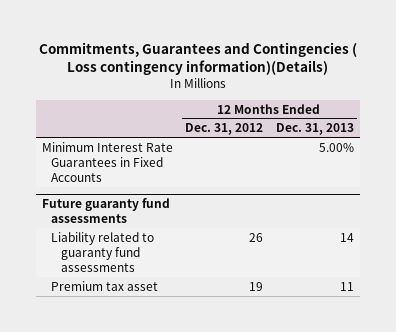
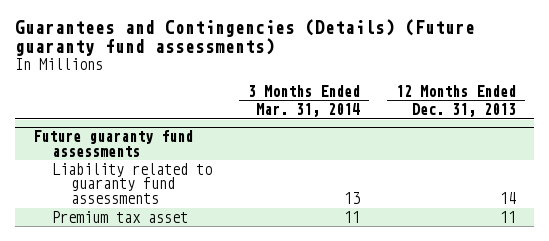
- Commitments, Guarantees and Contingencies ( Loss contingency information)(Details)
+ Guarantees and Contingencies (Details) (Future guaranty fund assessments)
- | 12 Months Ended Dec. 31, 2012 | 12 Months Ended Dec. 31, 2013
+ | 3 Months Ended Mar. 31, 2014 | 12 Months Ended Dec. 31, 2013
- Minimum Interest Rate Guarantees in Fixed Accounts | | 5.00%

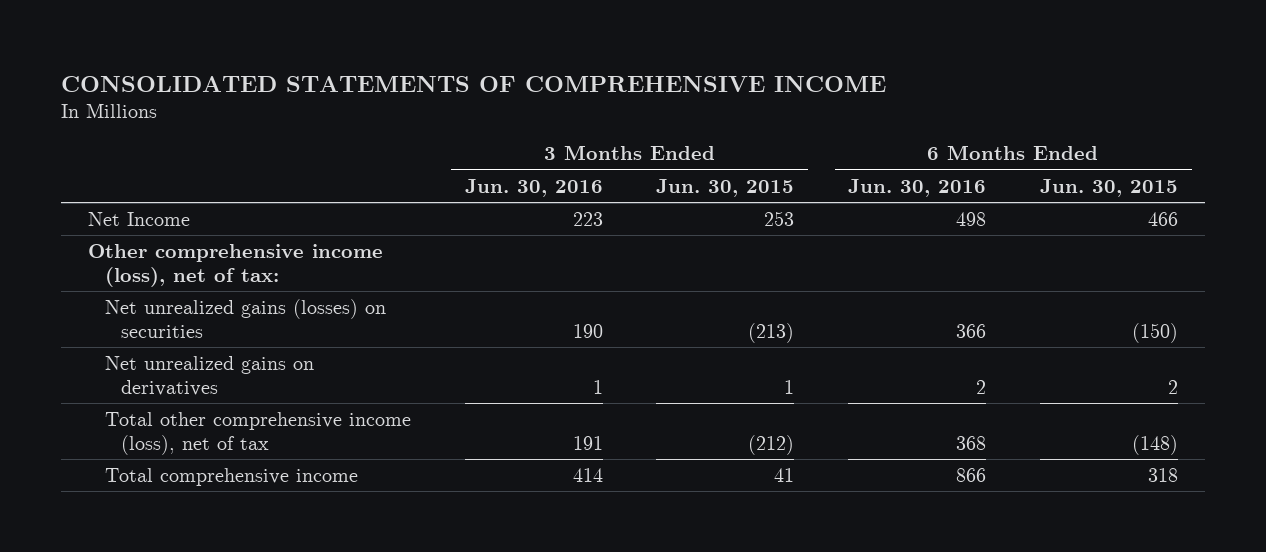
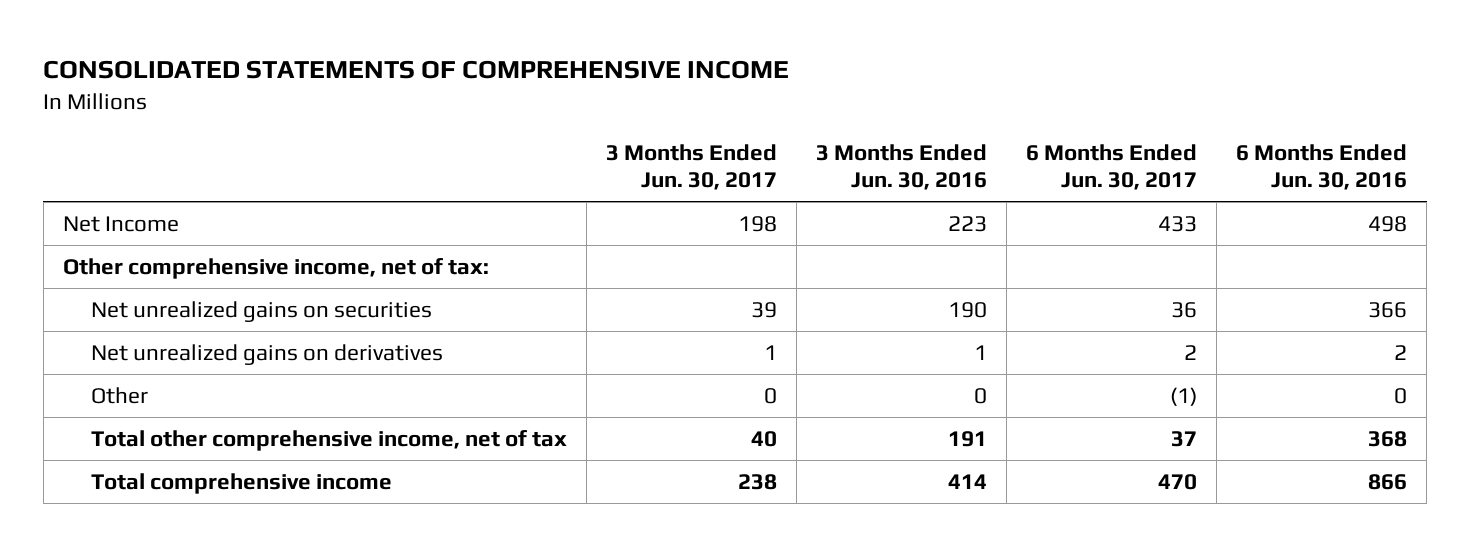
- | 3 Months Ended Jun. 30, 2016 | 3 Months Ended Jun. 30, 2015 | 6 Months Ended Jun. 30, 2016 | 6 Months Ended Jun. 30, 2015
+ | 3 Months Ended Jun. 30, 2017 | 3 Months Ended Jun. 30, 2016 | 6 Months Ended Jun. 30, 2017 | 6 Months Ended Jun. 30, 2016
- Other comprehensive income (loss), net of tax:
- Net unrealized gains (losses) on securities | 190 | (213) | 366 | (150)
+ Other comprehensive income, net of tax:
+ Net unrealized gains on securities | 39 | 190 | 36 | 366
- Total other comprehensive income (loss), net of tax | 191 | (212) | 368 | (148)
+ Other | 0 | 0 | (1) | 0
+ Total other comprehensive income, net of tax | 40 | 191 | 37 | 368

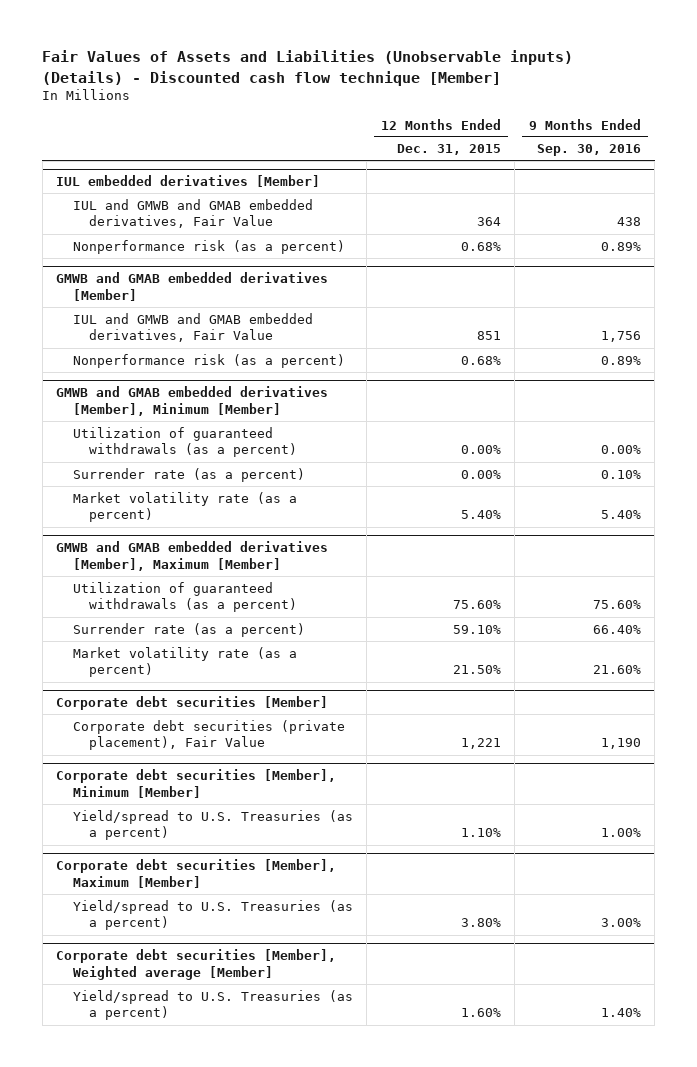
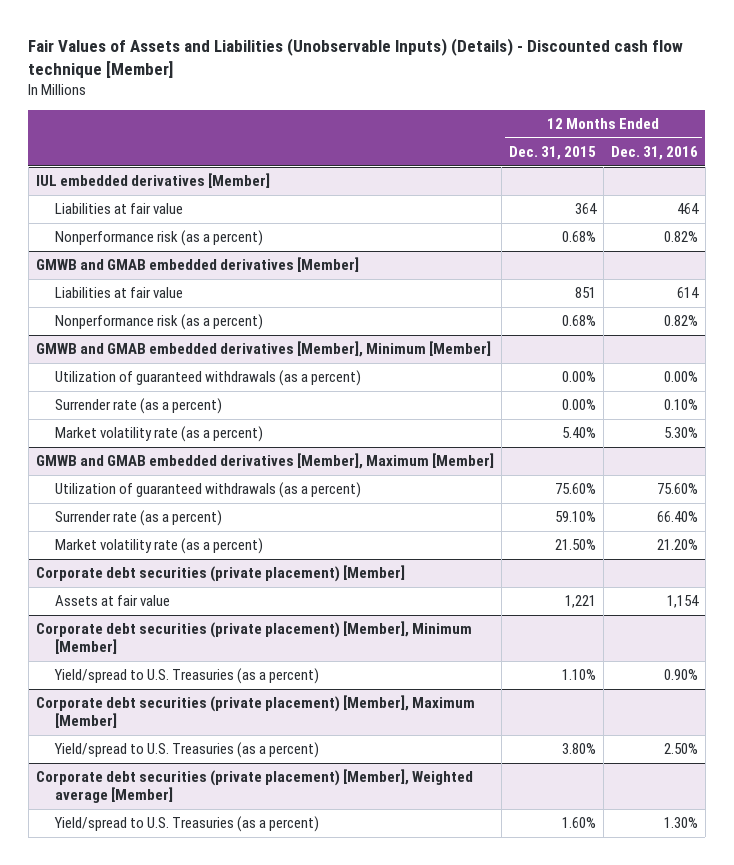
- Fair Values of Assets and Liabilities (Unobservable inputs) (Details) - Discounted cash flow technique [Member]
+ Fair Values of Assets and Liabilities (Unobservable Inputs) (Details) - Discounted cash flow technique [Member]
- | 12 Months Ended Dec. 31, 2015 | 9 Months Ended Sep. 30, 2016
+ | 12 Months Ended Dec. 31, 2015 | 12 Months Ended Dec. 31, 2016
@ IUL embedded derivatives [Member]
- IUL and GMWB and GMAB embedded derivatives, Fair Value | 364 | 438
+ Liabilities at fair value | 364 | 464
@ GMWB and GMAB embedded derivatives [Member]
- IUL and GMWB and GMAB embedded derivatives, Fair Value | 851 | 1,756
+ Liabilities at fair value | 851 | 614
- Corporate debt securities [Member]
- Corporate debt securities (private placement), Fair Value | 1,221 | 1,190
- Corporate debt securities [Member], Minimum [Member]
+ Corporate debt securities (private placement) [Member]
+ Assets at fair value | 1,221 | 1,154
+ Corporate debt securities (private placement) [Member], Minimum [Member]
- Corporate debt securities [Member], Maximum [Member]
+ Corporate debt securities (private placement) [Member], Maximum [Member]
- Corporate debt securities [Member], Weighted average [Member]
+ Corporate debt securities (private placement) [Member], Weighted average [Member]

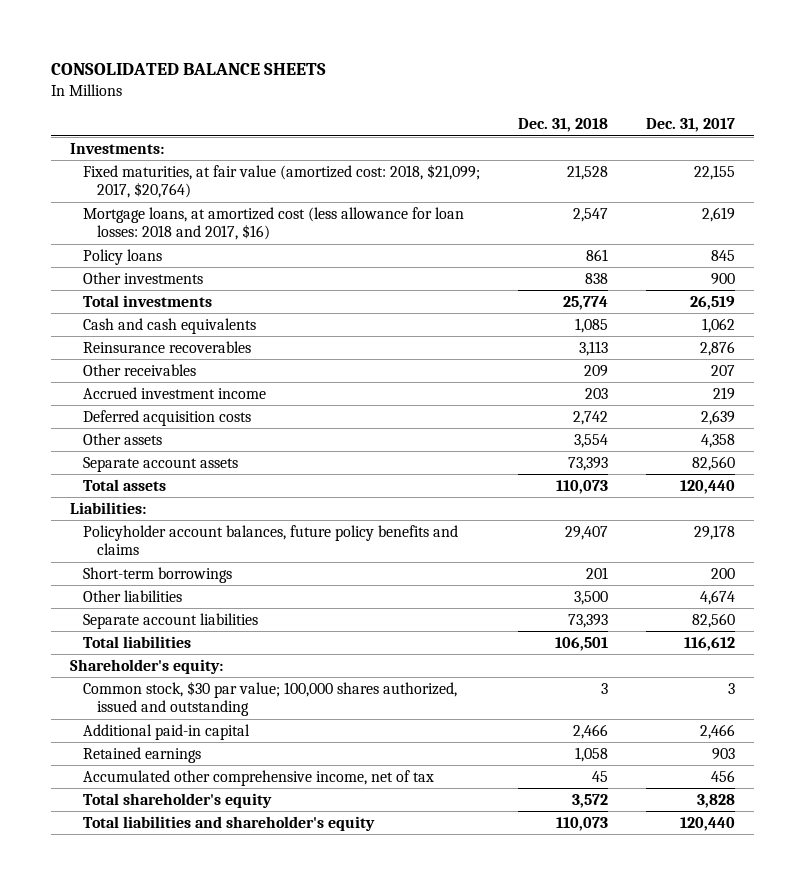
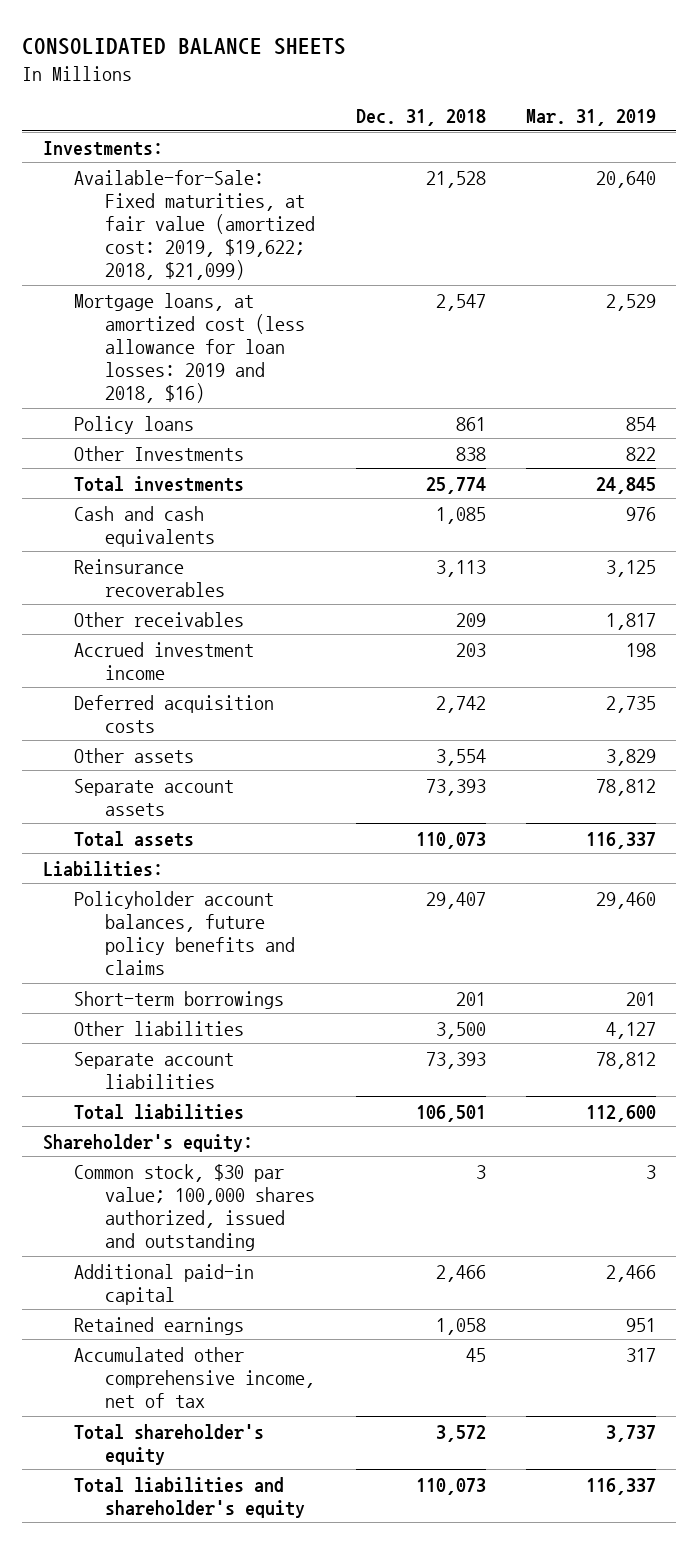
- | Dec. 31, 2018 | Dec. 31, 2017
+ | Dec. 31, 2018 | Mar. 31, 2019
- Fixed maturities, at fair value (amortized cost: 2018, $21,099; 2017, $20,764) | 21,528 | 22,155
- Mortgage loans, at amortized cost (less allowance for loan losses: 2018 and 2017, $16) | 2,547 | 2,619
+ Available-for-Sale: Fixed maturities, at fair value (amortized cost: 2019, $19,622; 2018, $21,099) | 21,528 | 20,640
+ Mortgage loans, at amortized cost (less allowance for loan losses: 2019 and 2018, $16) | 2,547 | 2,529
- Other investments | 838 | 900
+ Other Investments | 838 | 822

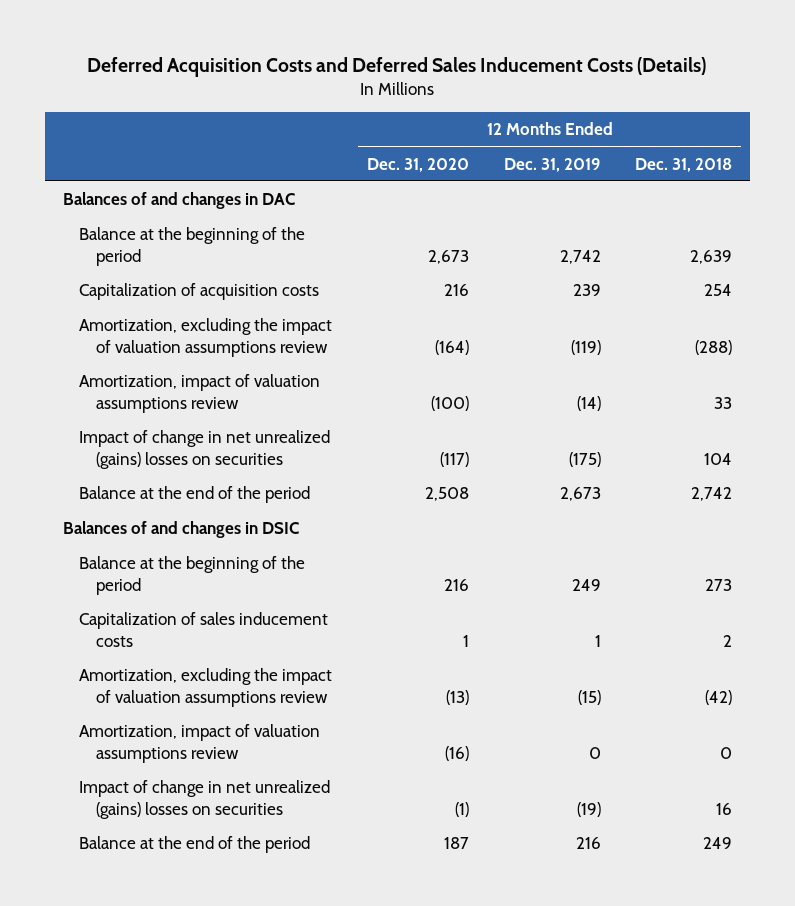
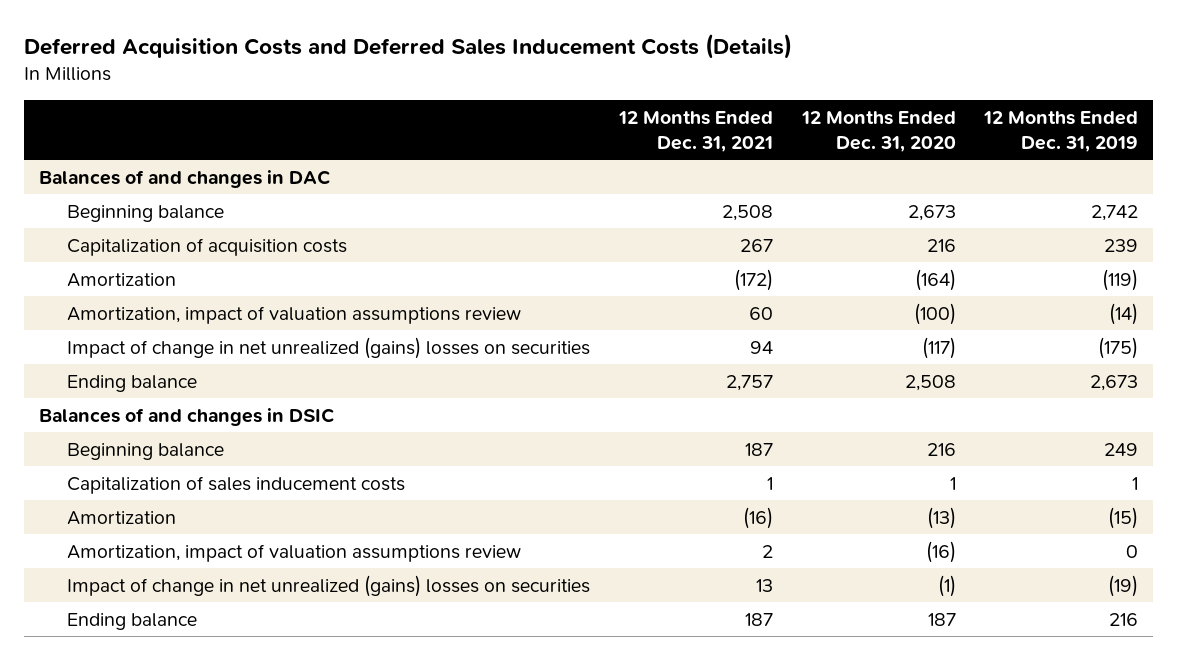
- | 12 Months Ended Dec. 31, 2020 | 12 Months Ended Dec. 31, 2019 | 12 Months Ended Dec. 31, 2018
+ | 12 Months Ended Dec. 31, 2021 | 12 Months Ended Dec. 31, 2020 | 12 Months Ended Dec. 31, 2019
- Balance at the beginning of the period | 2,673 | 2,742 | 2,639
+ Beginning balance | 2,508 | 2,673 | 2,742
- Amortization, excluding the impact of valuation assumptions review | (164) | (119) | (288)
+ Amortization | (172) | (164) | (119)
- Balance at the end of the period | 2,508 | 2,673 | 2,742
+ Ending balance | 2,757 | 2,508 | 2,673
- Balance at the beginning of the period | 216 | 249 | 273
+ Beginning balance | 187 | 216 | 249
- Amortization, excluding the impact of valuation assumptions review | (13) | (15) | (42)
+ Amortization | (16) | (13) | (15)
- Balance at the end of the period | 187 | 216 | 249
+ Ending balance | 187 | 187 | 216

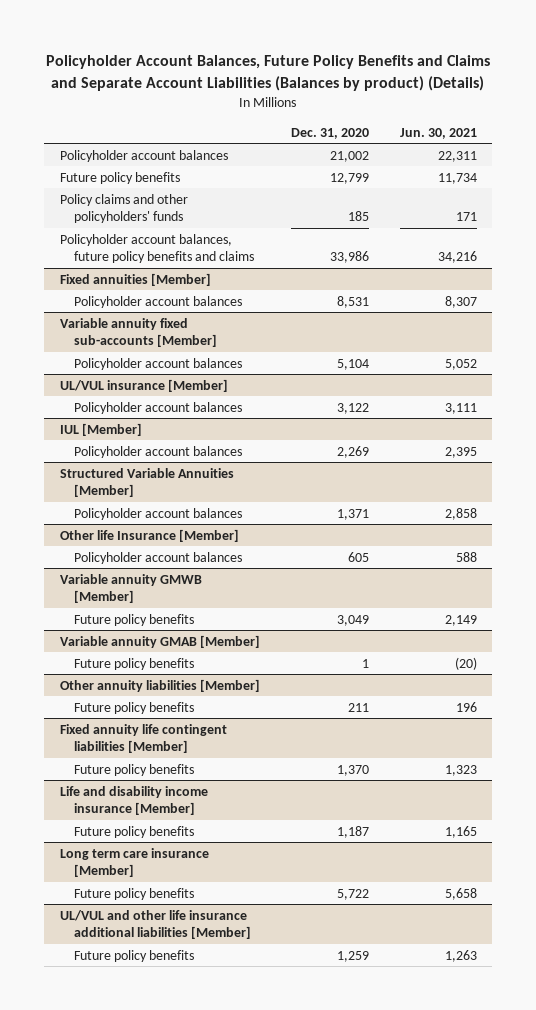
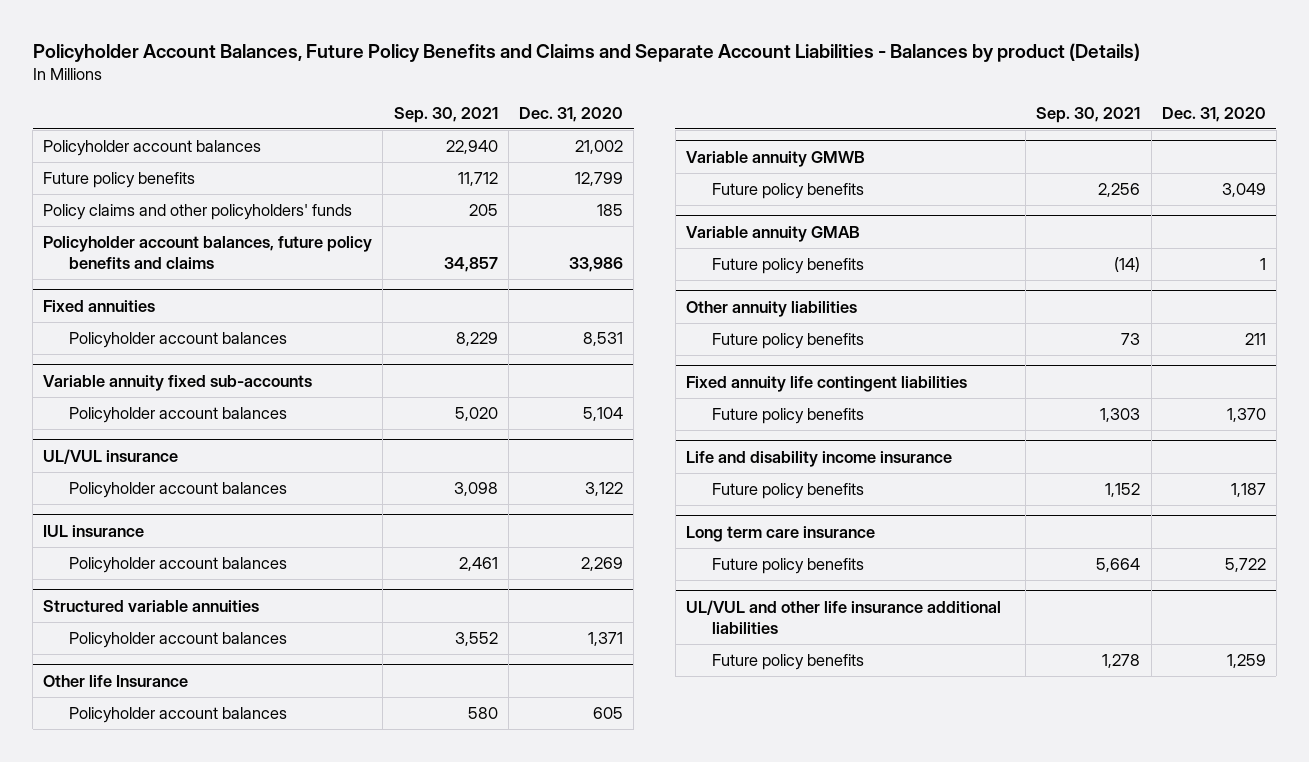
- Policyholder Account Balances, Future Policy Benefits and Claims and Separate Account Liabilities (Balances by product) (Details)
+ Policyholder Account Balances, Future Policy Benefits and Claims and Separate Account Liabilities - Balances by product (Details)
- | Dec. 31, 2020 | Jun. 30, 2021
+ | Sep. 30, 2021 | Dec. 31, 2020
- Fixed annuities [Member]
+ Fixed annuities
- Variable annuity fixed sub-accounts [Member]
+ Variable annuity fixed sub-accounts
- UL/VUL insurance [Member]
+ UL/VUL insurance
- IUL [Member]
+ IUL insurance
- Structured Variable Annuities [Member]
+ Structured variable annuities
- Other life Insurance [Member]
+ Other life Insurance
- Variable annuity GMWB [Member]
+ Variable annuity GMWB
- Variable annuity GMAB [Member]
+ Variable annuity GMAB
- Other annuity liabilities [Member]
+ Other annuity liabilities
- Fixed annuity life contingent liabilities [Member]
+ Fixed annuity life contingent liabilities
- Life and disability income insurance [Member]
+ Life and disability income insurance
- Long term care insurance [Member]
+ Long term care insurance
- UL/VUL and other life insurance additional liabilities [Member]
+ UL/VUL and other life insurance additional liabilities

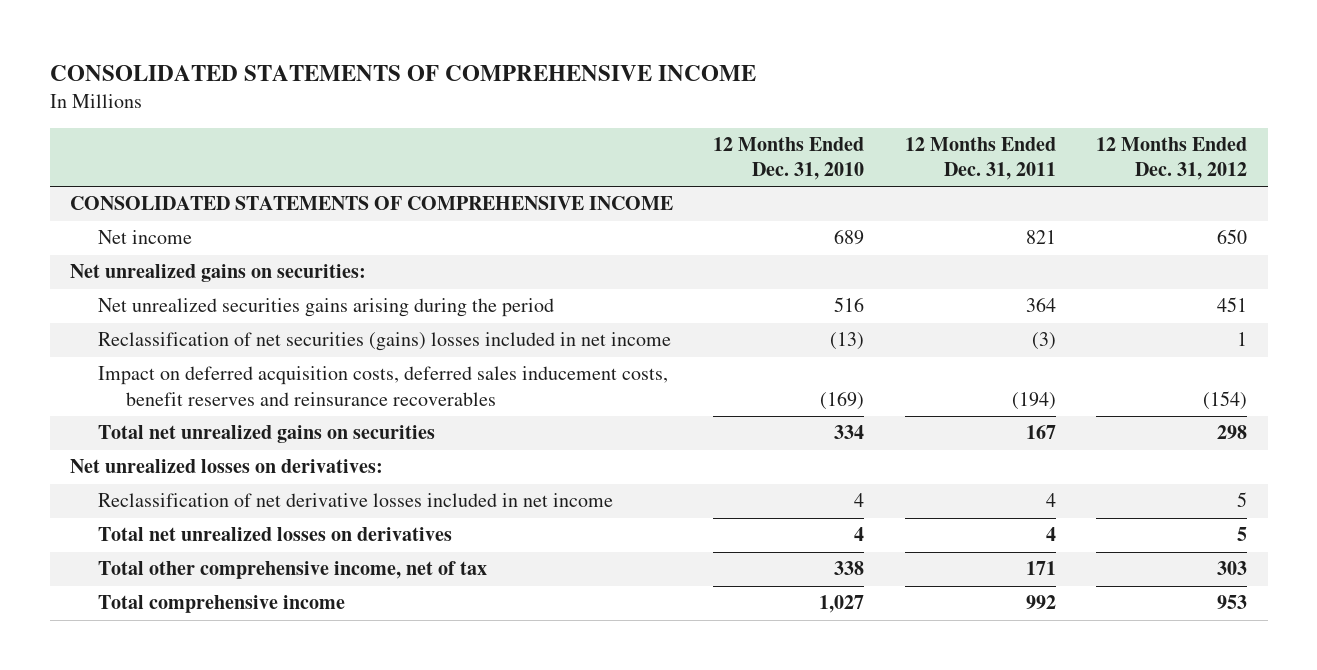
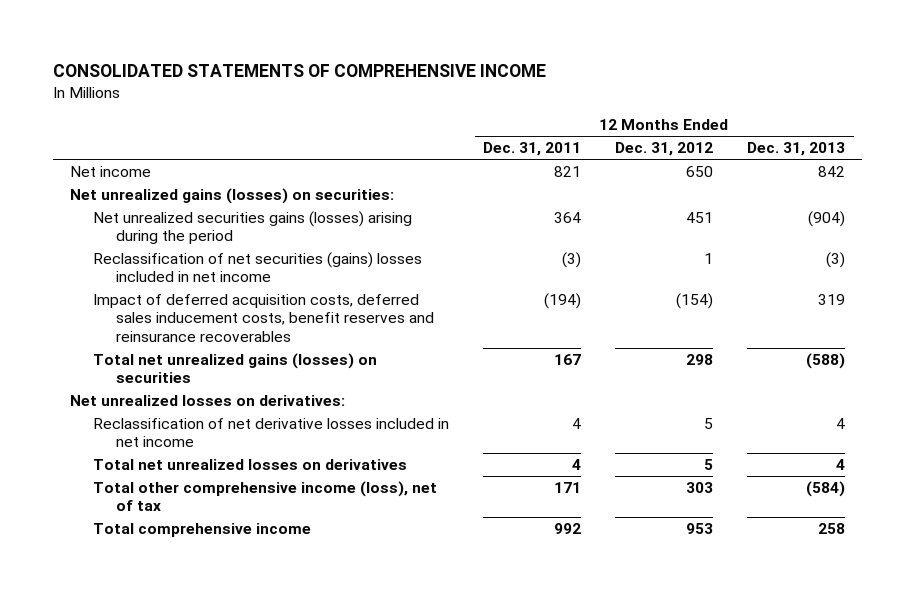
- | 12 Months Ended Dec. 31, 2010 | 12 Months Ended Dec. 31, 2011 | 12 Months Ended Dec. 31, 2012
+ | 12 Months Ended Dec. 31, 2011 | 12 Months Ended Dec. 31, 2012 | 12 Months Ended Dec. 31, 2013
- CONSOLIDATED STATEMENTS OF COMPREHENSIVE INCOME
- Net unrealized gains on securities:
- Net unrealized securities gains arising during the period | 516 | 364 | 451
+ Net unrealized gains (losses) on securities:
+ Net unrealized securities gains (losses) arising during the period | 364 | 451 | (904)
- Impact on deferred acquisition costs, deferred sales inducement costs, benefit reserves and reinsurance recoverables | (169) | (194) | (154)
- Total net unrealized gains on securities | 334 | 167 | 298
+ Impact of deferred acquisition costs, deferred sales inducement costs, benefit reserves and reinsurance recoverables | (194) | (154) | 319
+ Total net unrealized gains (losses) on securities | 167 | 298 | (588)
- Total other comprehensive income, net of tax | 338 | 171 | 303
+ Total other comprehensive income (loss), net of tax | 171 | 303 | (584)

